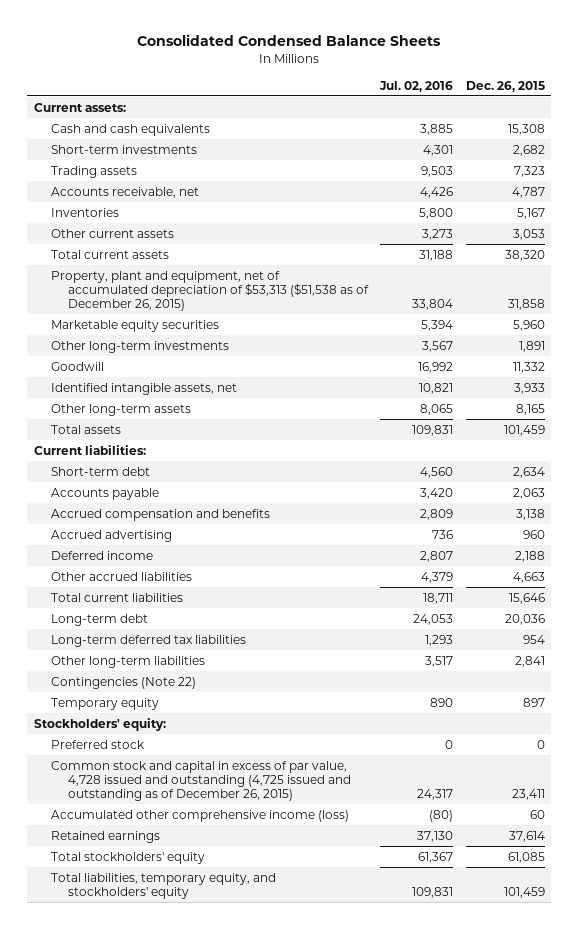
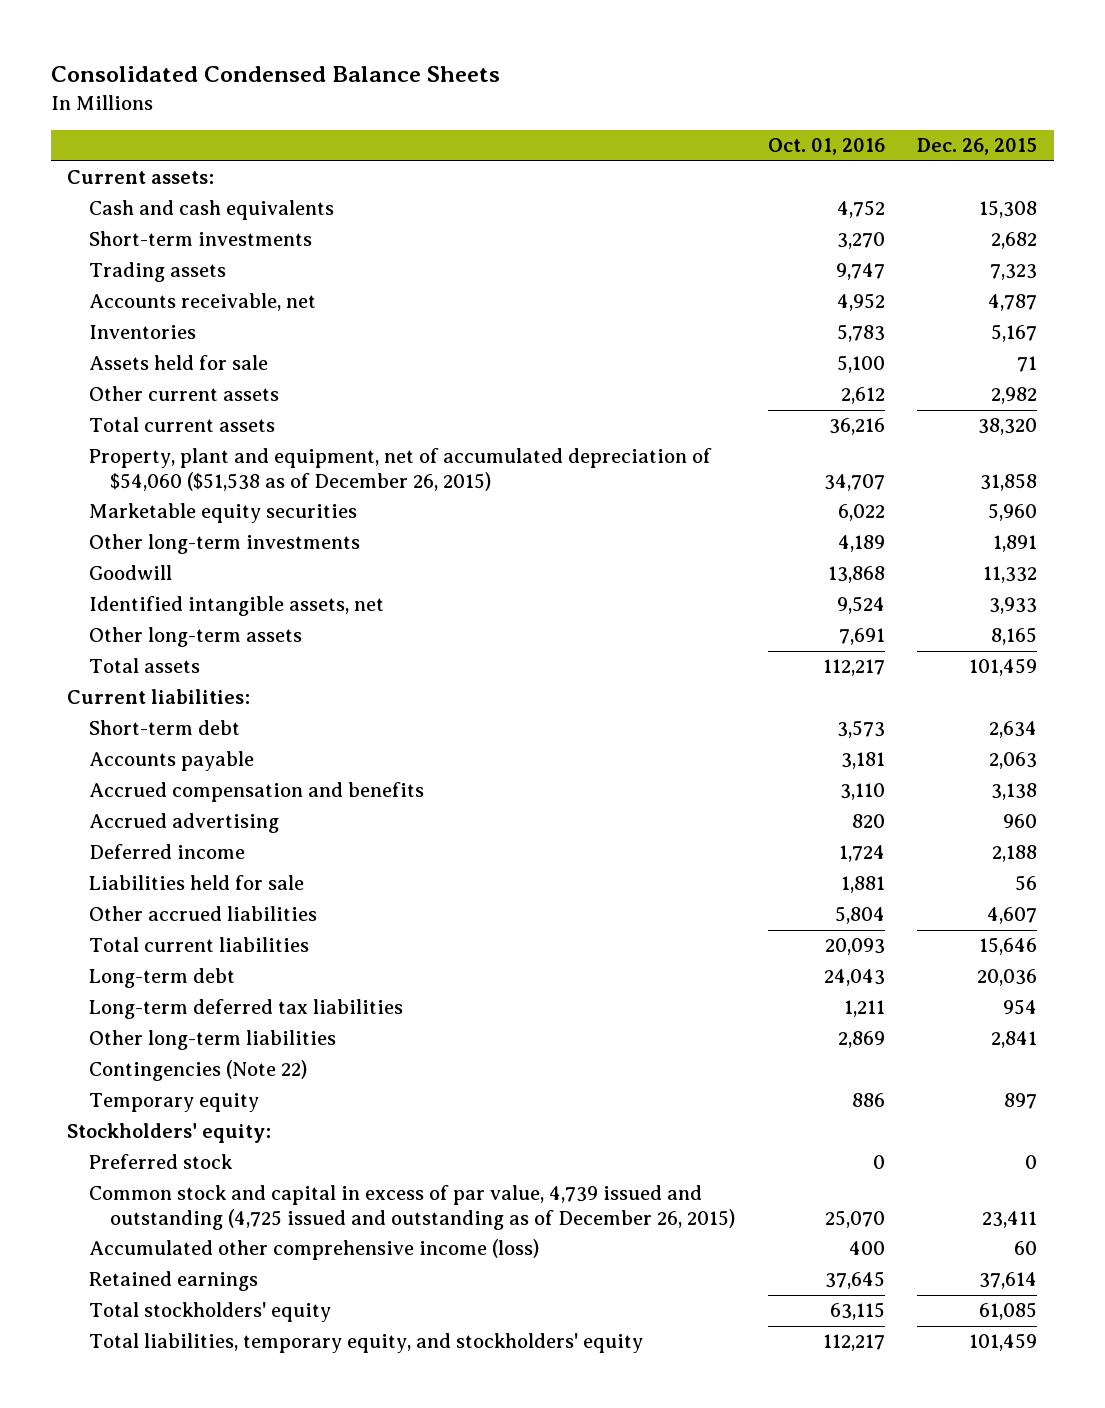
- | Jul. 02, 2016 | Dec. 26, 2015
+ | Oct. 01, 2016 | Dec. 26, 2015
- Other current assets | 3,273 | 3,053
+ Assets held for sale | 5,100 | 71
+ Other current assets | 2,612 | 2,982
- Property, plant and equipment, net of accumulated depreciation of $53,313 ($51,538 as of December 26, 2015) | 33,804 | 31,858
+ Property, plant and equipment, net of accumulated depreciation of $54,060 ($51,538 as of December 26, 2015) | 34,707 | 31,858
- Other accrued liabilities | 4,379 | 4,663
+ Liabilities held for sale | 1,881 | 56
+ Other accrued liabilities | 5,804 | 4,607
- Common stock and capital in excess of par value, 4,728 issued and outstanding (4,725 issued and outstanding as of December 26, 2015) | 24,317 | 23,411
+ Common stock and capital in excess of par value, 4,739 issued and outstanding (4,725 issued and outstanding as of December 26, 2015) | 25,070 | 23,411

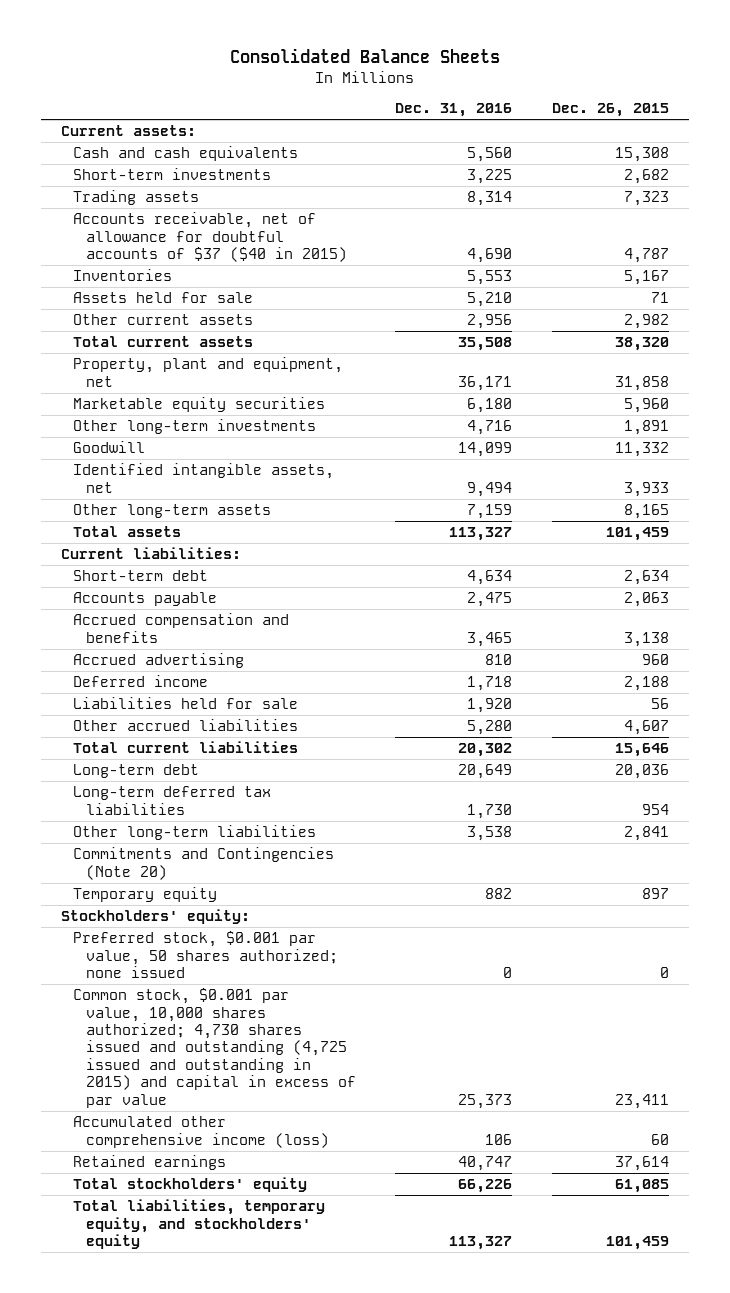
- Consolidated Condensed Balance Sheets
+ Consolidated Balance Sheets
- | Oct. 01, 2016 | Dec. 26, 2015
+ | Dec. 31, 2016 | Dec. 26, 2015
- Accounts receivable, net | 4,952 | 4,787
+ Accounts receivable, net of allowance for doubtful accounts of $37 ($40 in 2015) | 4,690 | 4,787
- Property, plant and equipment, net of accumulated depreciation of $54,060 ($51,538 as of December 26, 2015) | 34,707 | 31,858
+ Property, plant and equipment, net | 36,171 | 31,858
- Contingencies (Note 22)
+ Commitments and Contingencies (Note 20)
- Preferred stock | 0 | 0
- Common stock and capital in excess of par value, 4,739 issued and outstanding (4,725 issued and outstanding as of December 26, 2015) | 25,070 | 23,411
+ Preferred stock, $0.001 par value, 50 shares authorized; none issued | 0 | 0
+ Common stock, $0.001 par value, 10,000 shares authorized; 4,730 shares issued and outstanding (4,725 issued and outstanding in 2015) and capital in excess of par value | 25,373 | 23,411

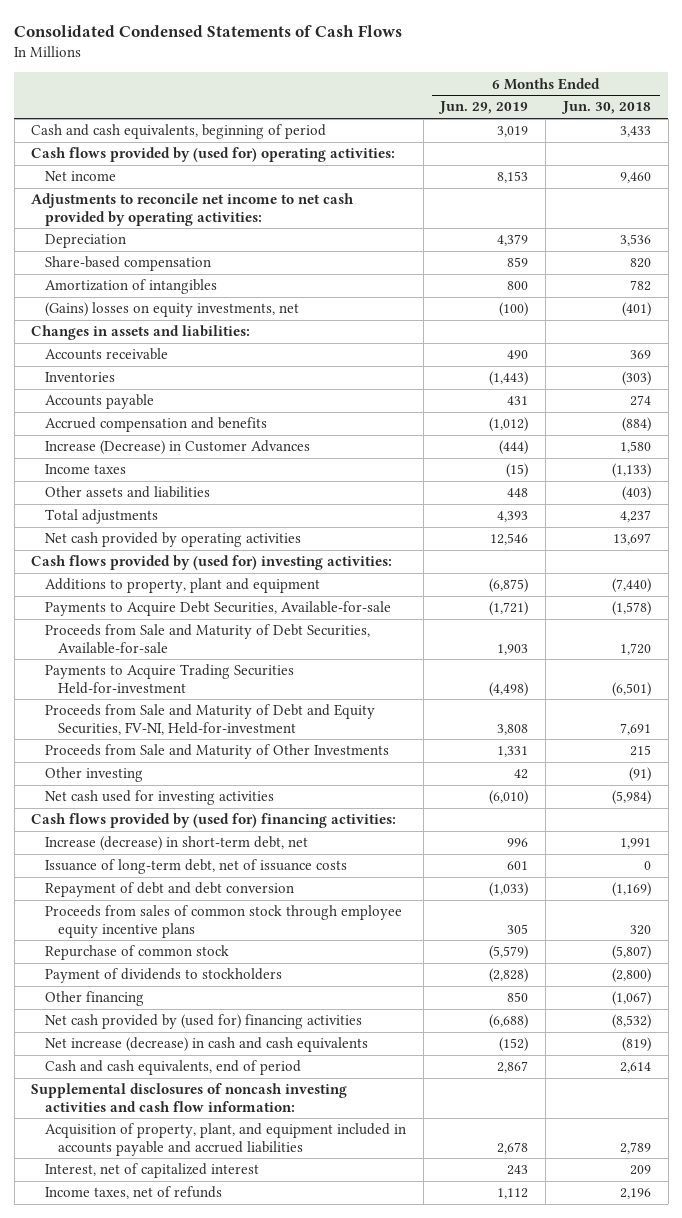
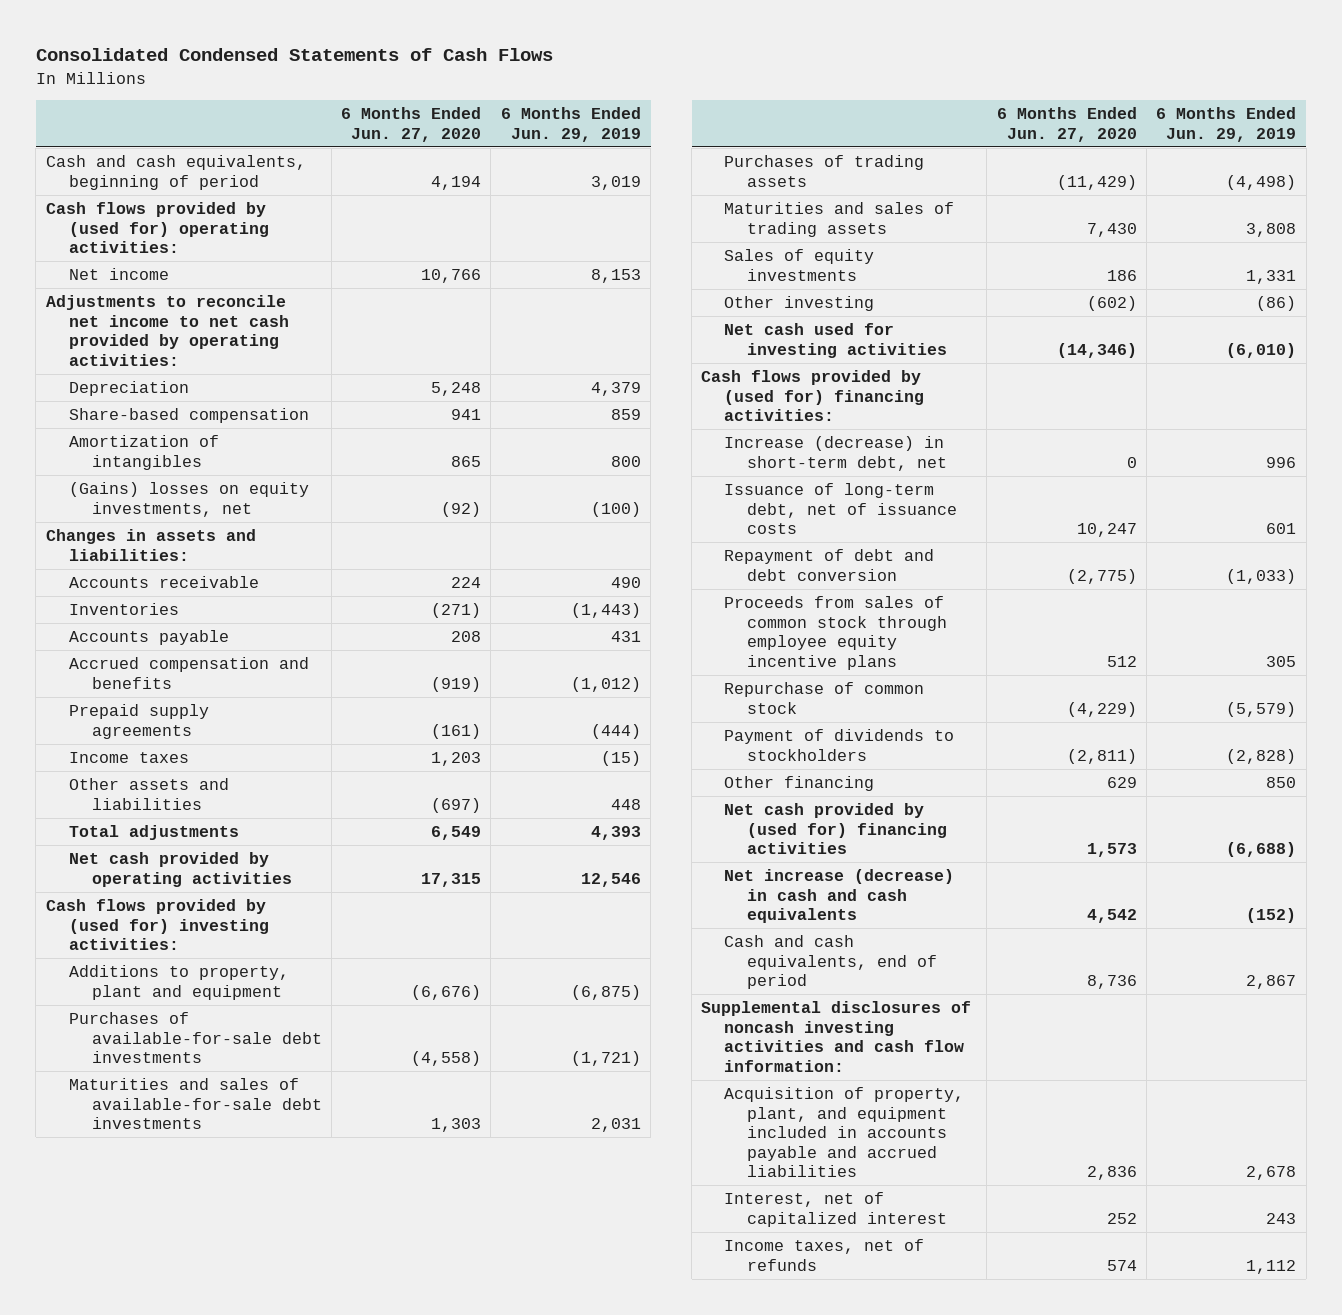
- | 6 Months Ended Jun. 29, 2019 | 6 Months Ended Jun. 30, 2018
+ | 6 Months Ended Jun. 27, 2020 | 6 Months Ended Jun. 29, 2019
- Increase (Decrease) in Customer Advances | (444) | 1,580
+ Prepaid supply agreements | (161) | (444)
- Payments to Acquire Debt Securities, Available-for-sale | (1,721) | (1,578)
- Proceeds from Sale and Maturity of Debt Securities, Available-for-sale | 1,903 | 1,720
- Payments to Acquire Trading Securities Held-for-investment | (4,498) | (6,501)
- Proceeds from Sale and Maturity of Debt and Equity Securities, FV-NI, Held-for-investment | 3,808 | 7,691
- Proceeds from Sale and Maturity of Other Investments | 1,331 | 215
- Other investing | 42 | (91)
+ Purchases of available-for-sale debt investments | (4,558) | (1,721)
+ Maturities and sales of available-for-sale debt investments | 1,303 | 2,031
+ Purchases of trading assets | (11,429) | (4,498)
+ Maturities and sales of trading assets | 7,430 | 3,808
+ Sales of equity investments | 186 | 1,331
+ Other investing | (602) | (86)

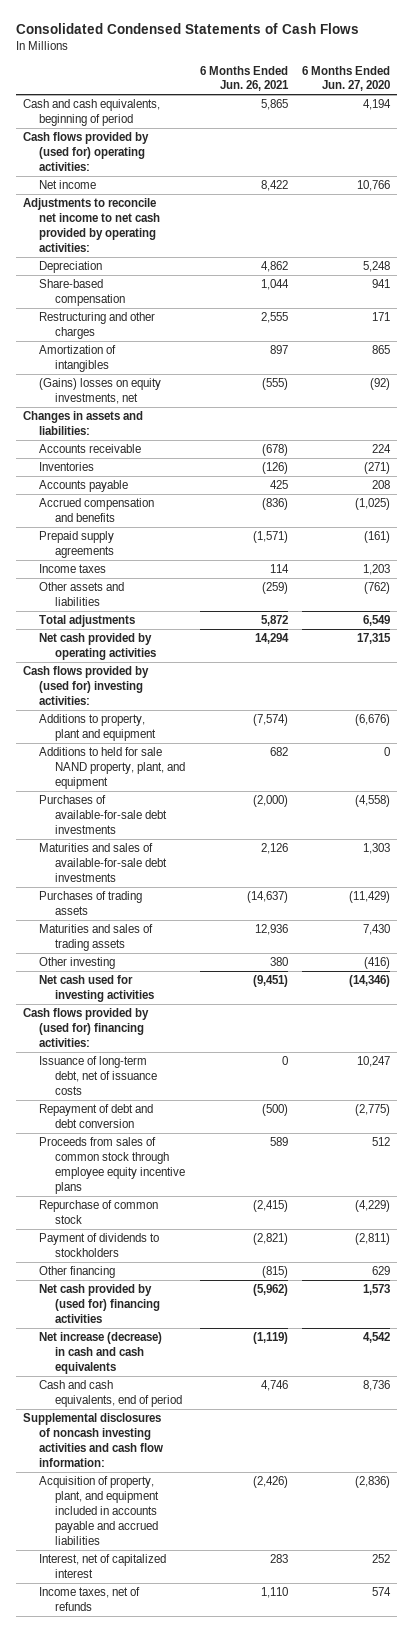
- | 6 Months Ended Jun. 27, 2020 | 6 Months Ended Jun. 29, 2019
+ | 6 Months Ended Jun. 26, 2021 | 6 Months Ended Jun. 27, 2020
+ Restructuring and other charges | 2,555 | 171
- Accrued compensation and benefits | (919) | (1,012)
+ Accrued compensation and benefits | (836) | (1,025)
- Other assets and liabilities | (697) | 448
+ Other assets and liabilities | (259) | (762)
+ Additions to held for sale NAND property, plant, and equipment | 682 | 0
- Sales of equity investments | 186 | 1,331
- Other investing | (602) | (86)
+ Other investing | 380 | (416)
- Increase (decrease) in short-term debt, net | 0 | 996
- Acquisition of property, plant, and equipment included in accounts payable and accrued liabilities | 2,836 | 2,678
+ Acquisition of property, plant, and equipment included in accounts payable and accrued liabilities | (2,426) | (2,836)

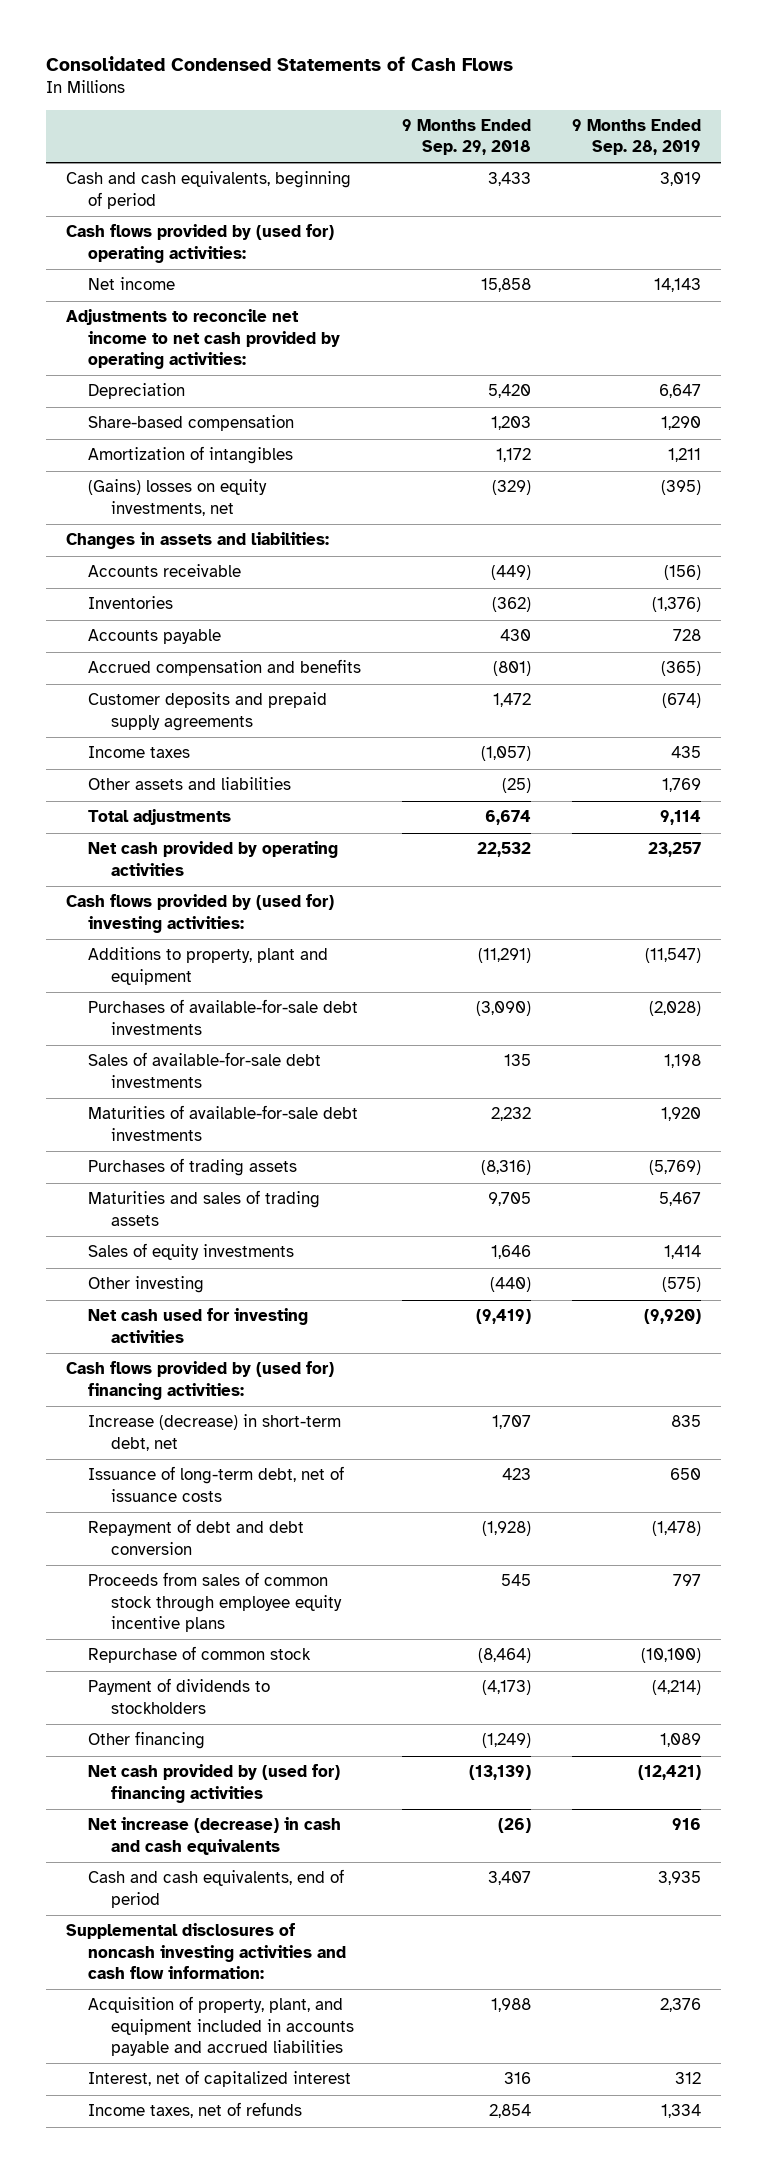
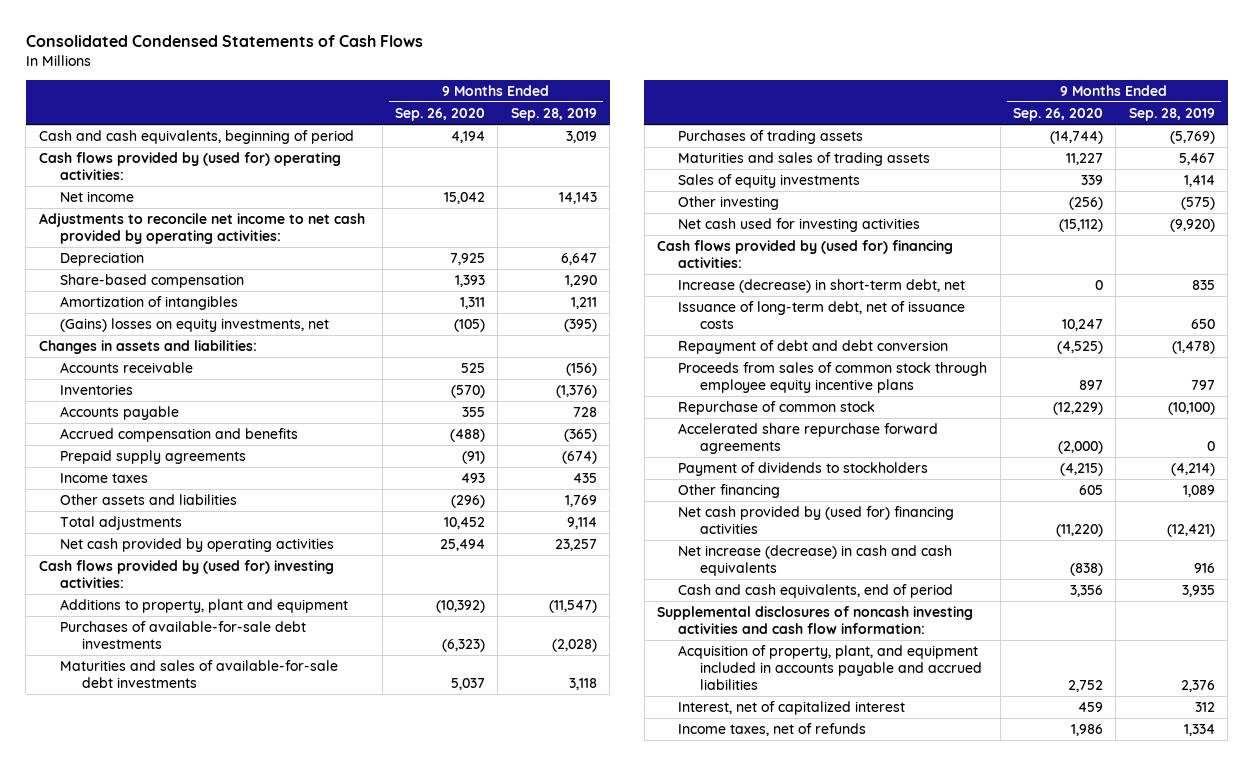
- | 9 Months Ended Sep. 29, 2018 | 9 Months Ended Sep. 28, 2019
+ | 9 Months Ended Sep. 26, 2020 | 9 Months Ended Sep. 28, 2019
- Customer deposits and prepaid supply agreements | 1,472 | (674)
+ Prepaid supply agreements | (91) | (674)
- Sales of available-for-sale debt investments | 135 | 1,198
- Maturities of available-for-sale debt investments | 2,232 | 1,920
+ Maturities and sales of available-for-sale debt investments | 5,037 | 3,118
+ Accelerated share repurchase forward agreements | (2,000) | 0

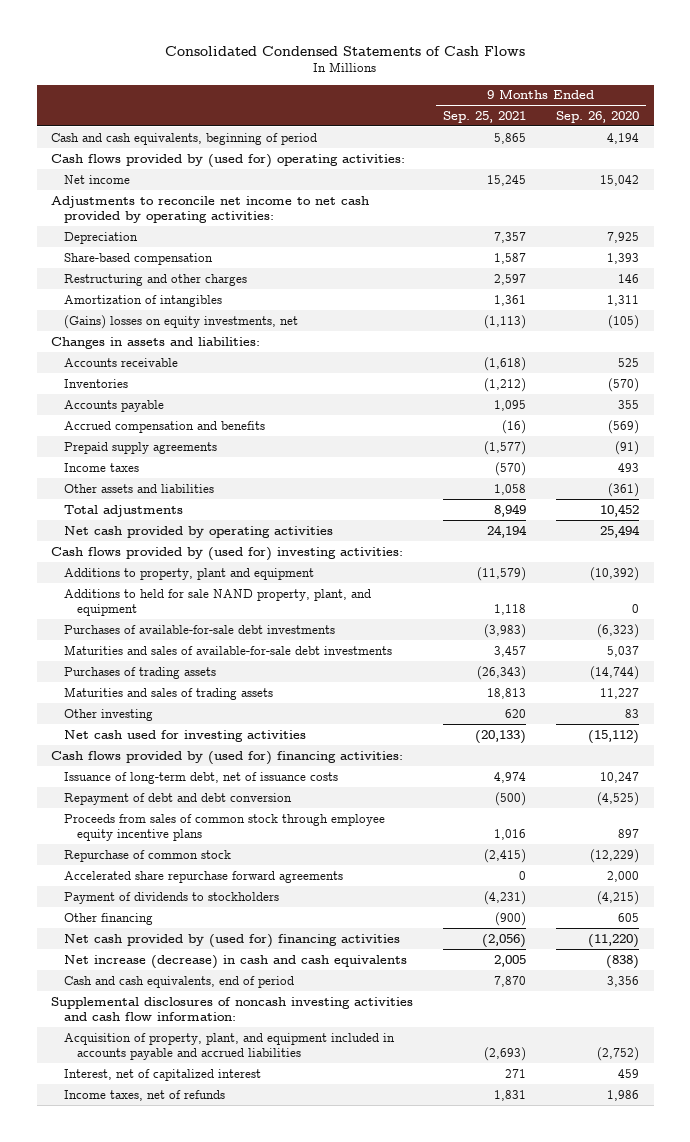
- | 9 Months Ended Sep. 26, 2020 | 9 Months Ended Sep. 28, 2019
+ | 9 Months Ended Sep. 25, 2021 | 9 Months Ended Sep. 26, 2020
+ Restructuring and other charges | 2,597 | 146
- Accrued compensation and benefits | (488) | (365)
+ Accrued compensation and benefits | (16) | (569)
- Other assets and liabilities | (296) | 1,769
+ Other assets and liabilities | 1,058 | (361)
+ Additions to held for sale NAND property, plant, and equipment | 1,118 | 0
- Sales of equity investments | 339 | 1,414
- Other investing | (256) | (575)
+ Other investing | 620 | 83
- Increase (decrease) in short-term debt, net | 0 | 835
- Accelerated share repurchase forward agreements | (2,000) | 0
+ Accelerated share repurchase forward agreements | 0 | 2,000
- Acquisition of property, plant, and equipment included in accounts payable and accrued liabilities | 2,752 | 2,376
+ Acquisition of property, plant, and equipment included in accounts payable and accrued liabilities | (2,693) | (2,752)

